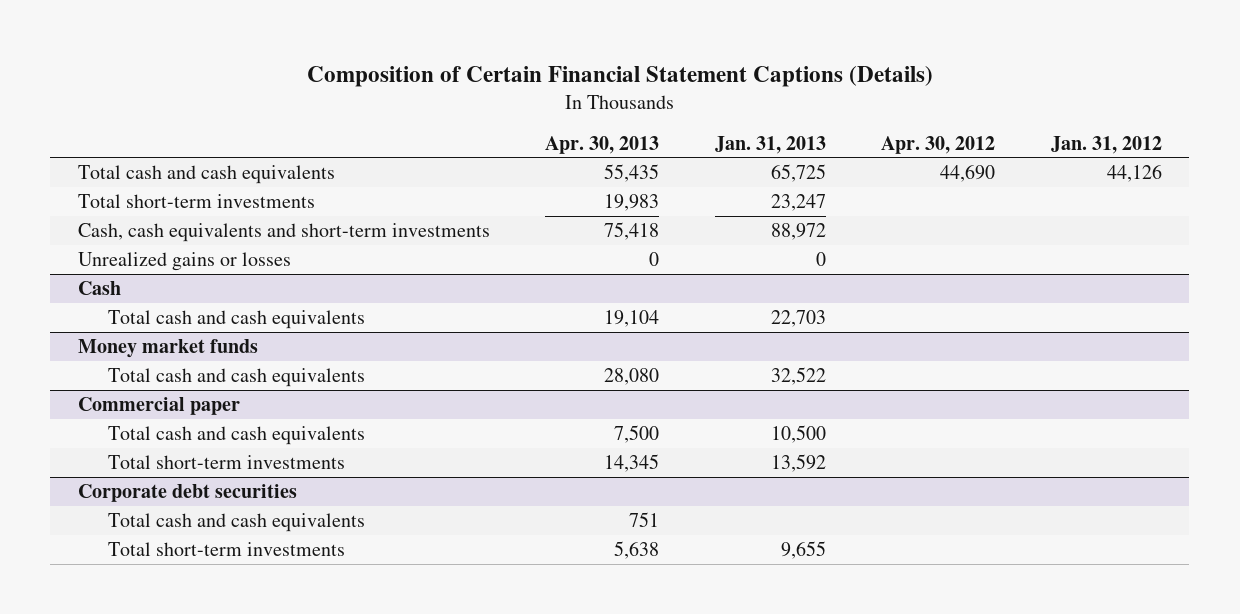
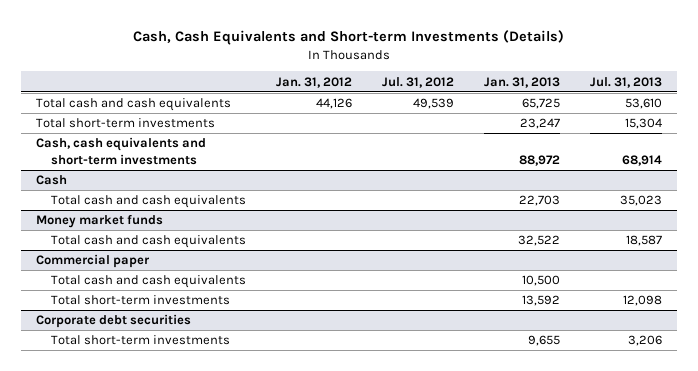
- Composition of Certain Financial Statement Captions (Details)
+ Cash, Cash Equivalents and Short-term Investments (Details)
- | Apr. 30, 2013 | Jan. 31, 2013 | Apr. 30, 2012 | Jan. 31, 2012
+ | Jan. 31, 2012 | Jul. 31, 2012 | Jan. 31, 2013 | Jul. 31, 2013
- Unrealized gains or losses | 0 | 0 | |
@ Corporate debt securities
- Total cash and cash equivalents | 751 | | |

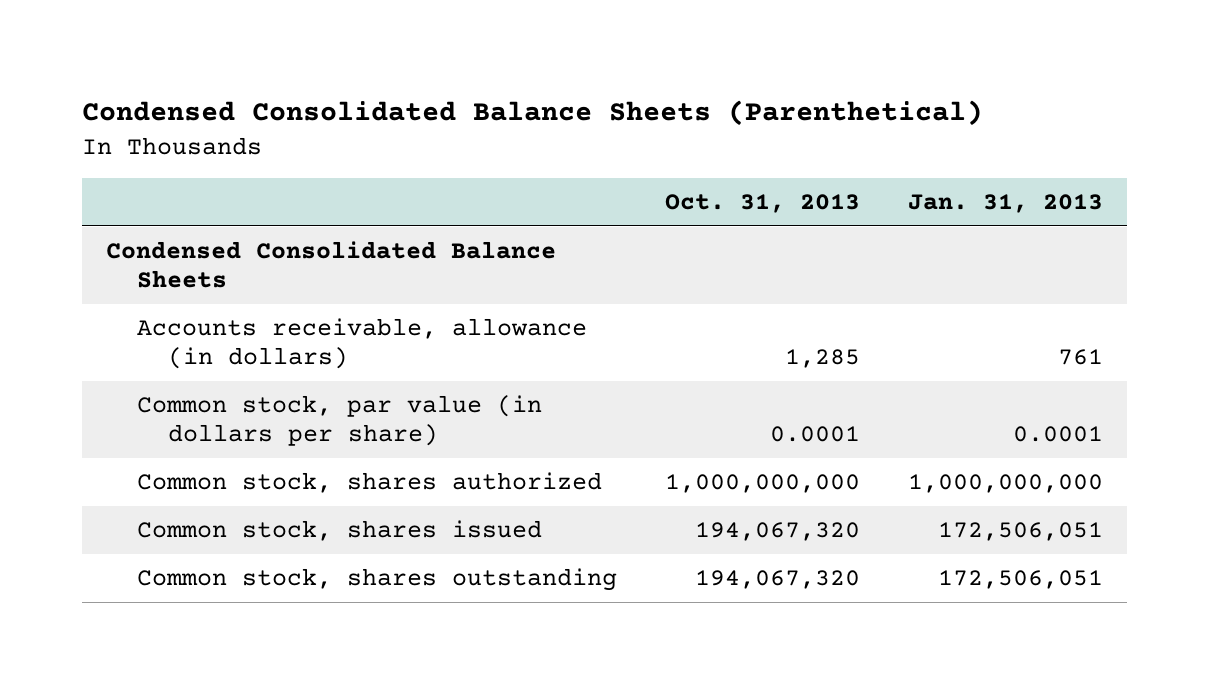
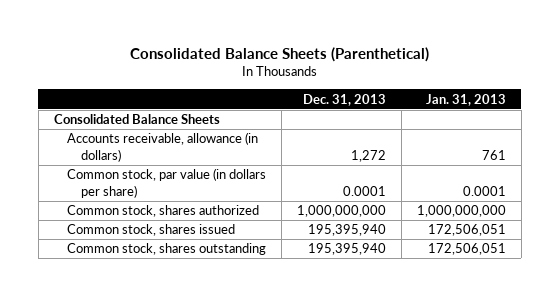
- Condensed Consolidated Balance Sheets (Parenthetical)
+ Consolidated Balance Sheets (Parenthetical)
- | Oct. 31, 2013 | Jan. 31, 2013
+ | Dec. 31, 2013 | Jan. 31, 2013
- Condensed Consolidated Balance Sheets
+ Consolidated Balance Sheets

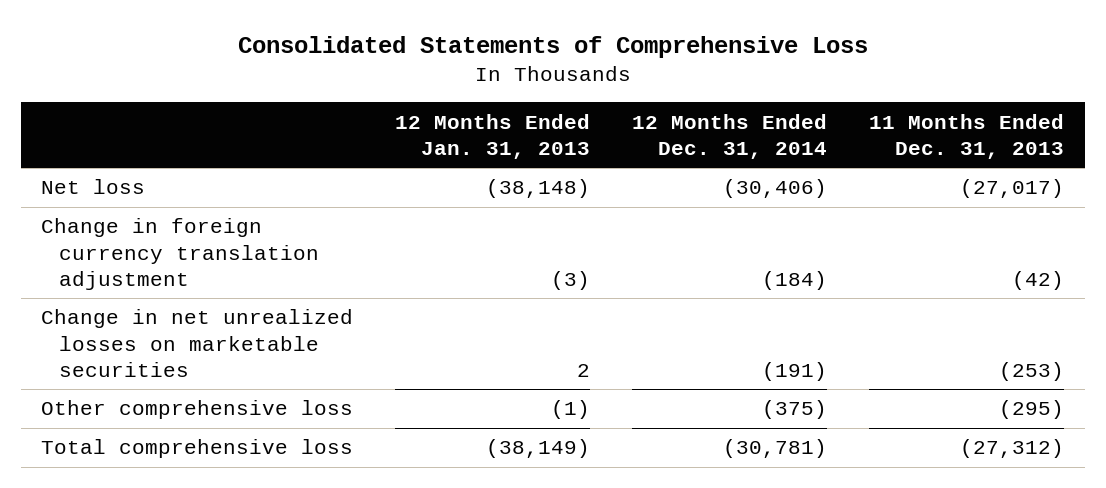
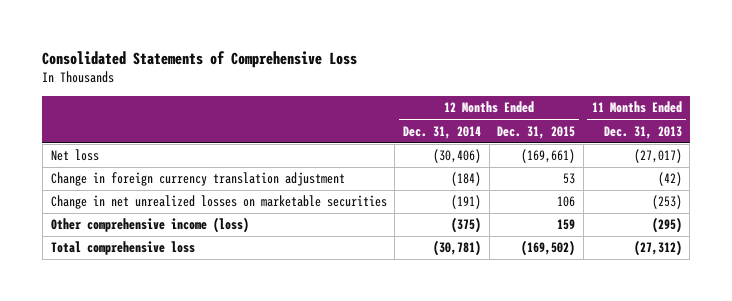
- | 12 Months Ended Jan. 31, 2013 | 12 Months Ended Dec. 31, 2014 | 11 Months Ended Dec. 31, 2013
+ | 12 Months Ended Dec. 31, 2014 | 12 Months Ended Dec. 31, 2015 | 11 Months Ended Dec. 31, 2013
- Other comprehensive loss | (1) | (375) | (295)
+ Other comprehensive income (loss) | (375) | 159 | (295)

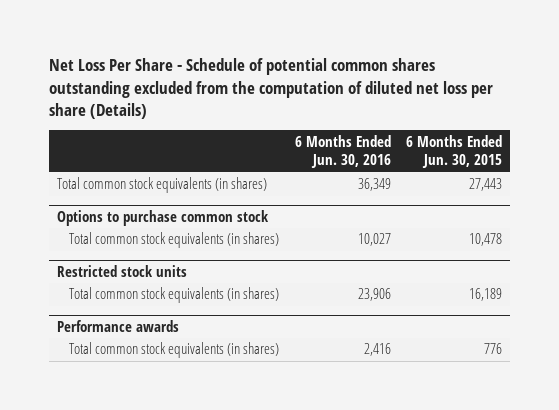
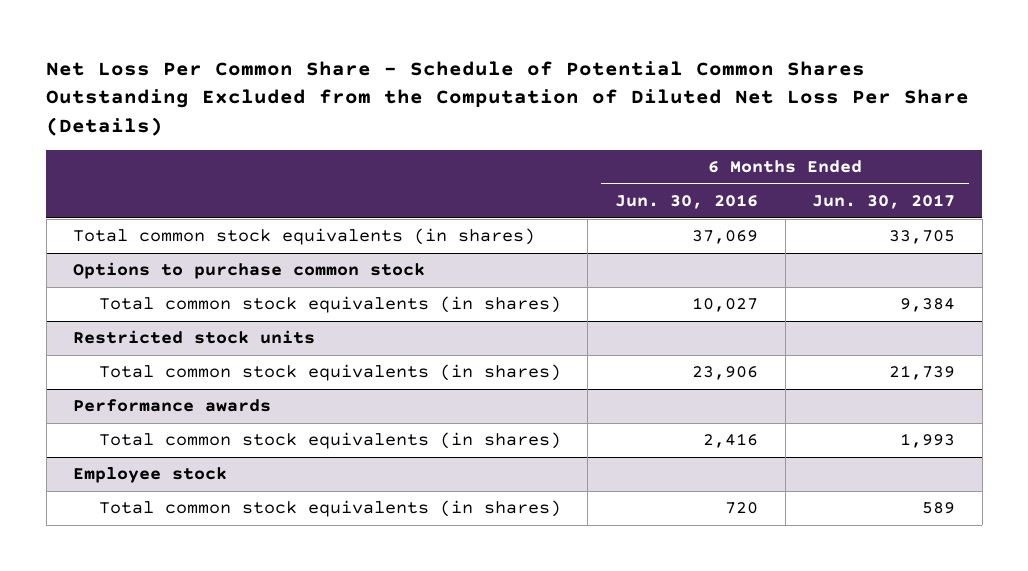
- Net Loss Per Share - Schedule of potential common shares outstanding excluded from the computation of diluted net loss per share (Details)
+ Net Loss Per Common Share - Schedule of Potential Common Shares Outstanding Excluded from the Computation of Diluted Net Loss Per Share (Details)
- | 6 Months Ended Jun. 30, 2016 | 6 Months Ended Jun. 30, 2015
+ | 6 Months Ended Jun. 30, 2016 | 6 Months Ended Jun. 30, 2017
- Total common stock equivalents (in shares) | 36,349 | 27,443
+ Total common stock equivalents (in shares) | 37,069 | 33,705
+ Employee stock
+ Total common stock equivalents (in shares) | 720 | 589

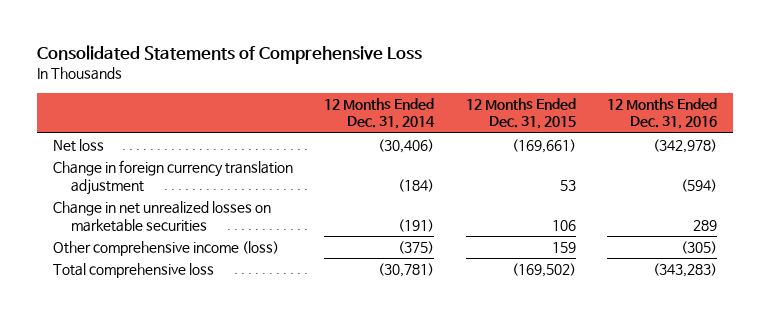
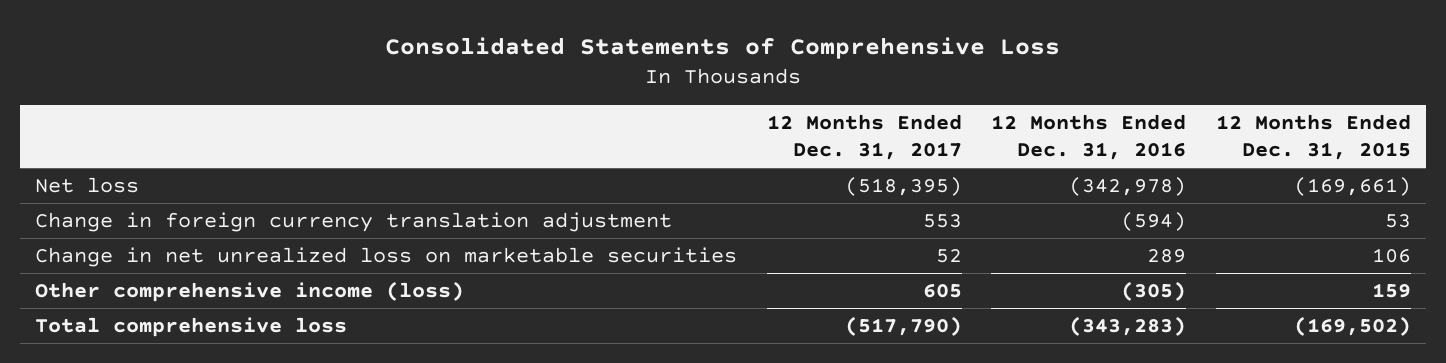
- | 12 Months Ended Dec. 31, 2014 | 12 Months Ended Dec. 31, 2015 | 12 Months Ended Dec. 31, 2016
+ | 12 Months Ended Dec. 31, 2017 | 12 Months Ended Dec. 31, 2016 | 12 Months Ended Dec. 31, 2015
- Change in net unrealized losses on marketable securities | (191) | 106 | 289
+ Change in net unrealized loss on marketable securities | 52 | 289 | 106

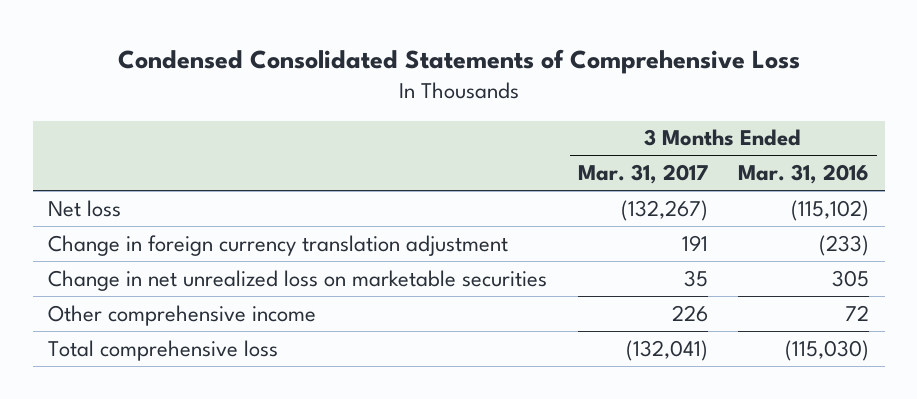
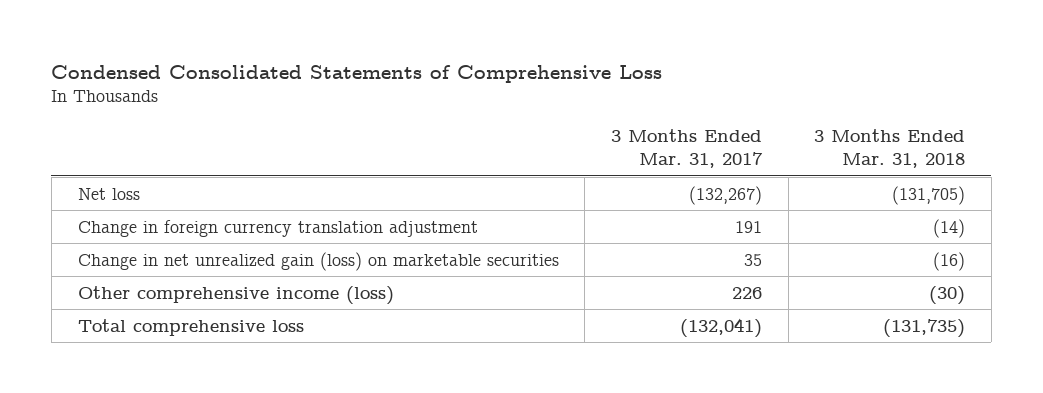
- | 3 Months Ended Mar. 31, 2017 | 3 Months Ended Mar. 31, 2016
+ | 3 Months Ended Mar. 31, 2017 | 3 Months Ended Mar. 31, 2018
- Change in net unrealized loss on marketable securities | 35 | 305
- Other comprehensive income | 226 | 72
+ Change in net unrealized gain (loss) on marketable securities | 35 | (16)
+ Other comprehensive income (loss) | 226 | (30)

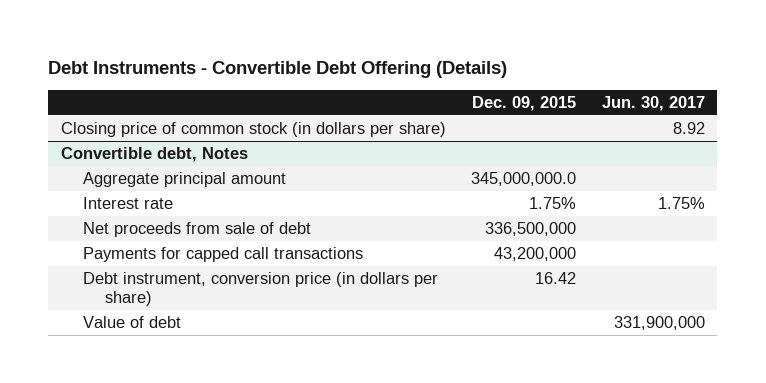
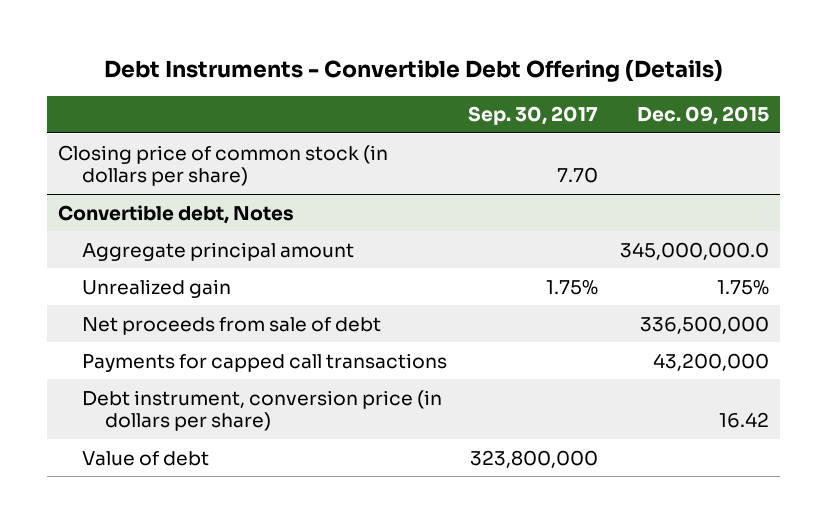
- | Dec. 09, 2015 | Jun. 30, 2017
+ | Sep. 30, 2017 | Dec. 09, 2015
@ Convertible debt, Notes
- Interest rate | 1.75% | 1.75%
+ Unrealized gain | 1.75% | 1.75%

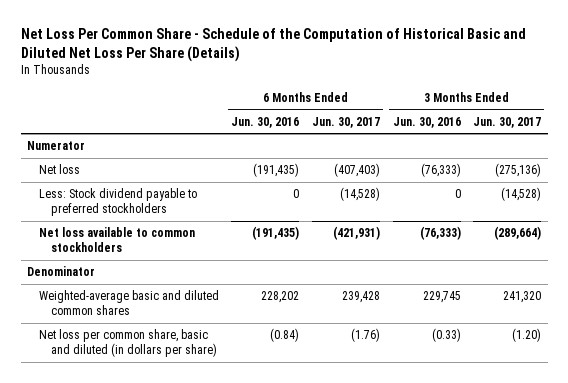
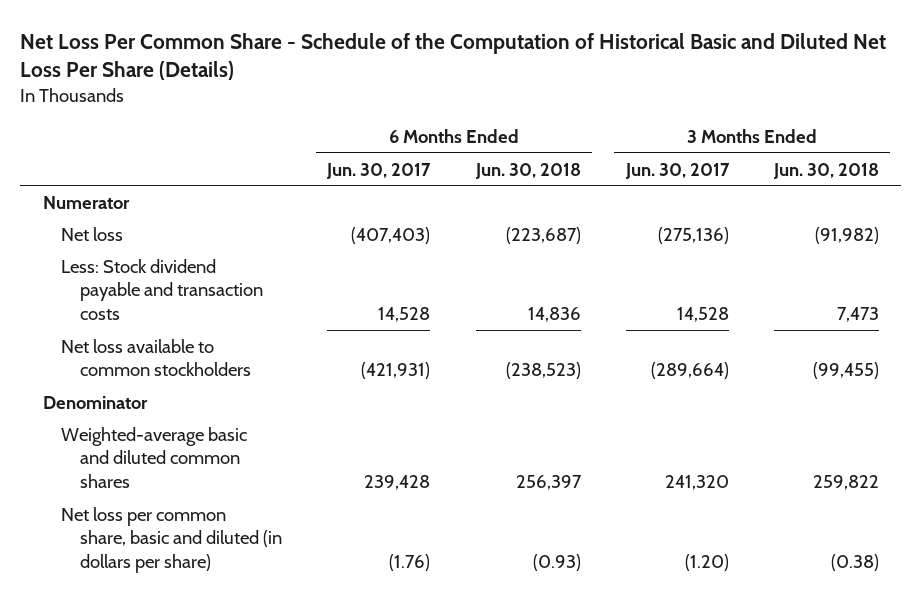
- | 6 Months Ended Jun. 30, 2016 | 6 Months Ended Jun. 30, 2017 | 3 Months Ended Jun. 30, 2016 | 3 Months Ended Jun. 30, 2017
+ | 6 Months Ended Jun. 30, 2017 | 6 Months Ended Jun. 30, 2018 | 3 Months Ended Jun. 30, 2017 | 3 Months Ended Jun. 30, 2018
- Less: Stock dividend payable to preferred stockholders | 0 | (14,528) | 0 | (14,528)
+ Less: Stock dividend payable and transaction costs | 14,528 | 14,836 | 14,528 | 7,473

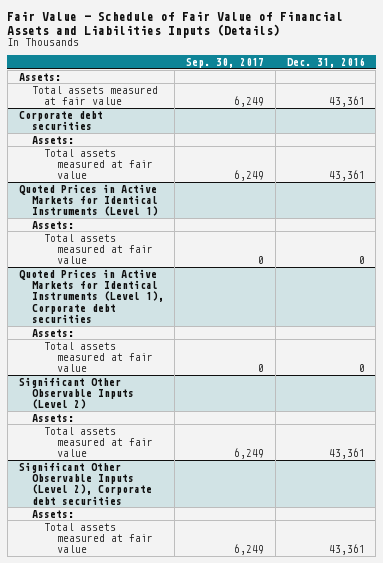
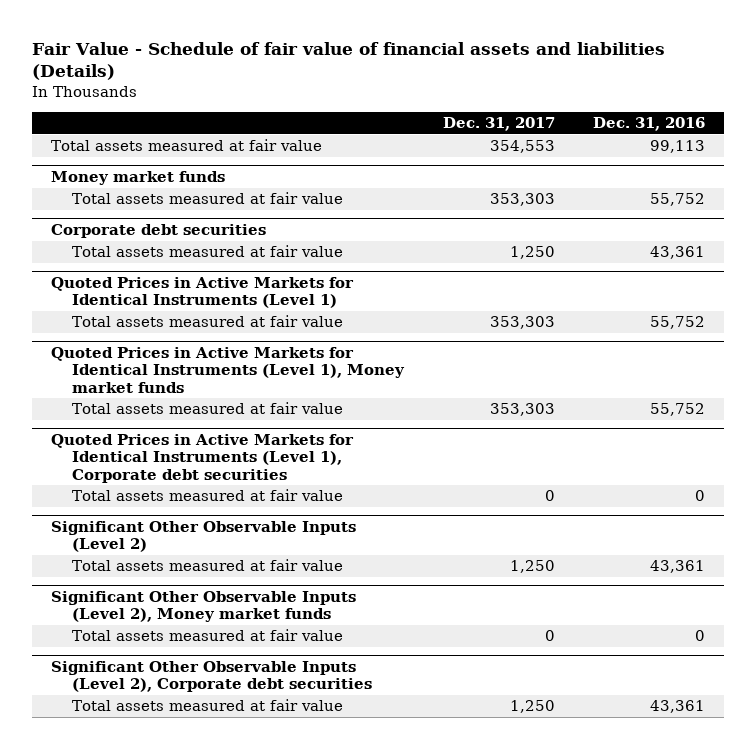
- Fair Value - Schedule of Fair Value of Financial Assets and Liabilities Inputs (Details)
+ Fair Value - Schedule of fair value of financial assets and liabilities (Details)
- | Sep. 30, 2017 | Dec. 31, 2016
+ | Dec. 31, 2017 | Dec. 31, 2016
- Assets:
- Total assets measured at fair value | 6,249 | 43,361
+ Total assets measured at fair value | 354,553 | 99,113
+ Money market funds
+ Total assets measured at fair value | 353,303 | 55,752
@ Corporate debt securities
- Assets:
@ Quoted Prices in Active Markets for Identical Instruments (Level 1)
- Assets:
- Total assets measured at fair value | 0 | 0
+ Total assets measured at fair value | 353,303 | 55,752
+ Quoted Prices in Active Markets for Identical Instruments (Level 1), Money market funds
+ Total assets measured at fair value | 353,303 | 55,752
@ Quoted Prices in Active Markets for Identical Instruments (Level 1), Corporate debt securities
- Assets:
@ Significant Other Observable Inputs (Level 2)
- Assets:
+ Significant Other Observable Inputs (Level 2), Money market funds
+ Total assets measured at fair value | 0 | 0
@ Significant Other Observable Inputs (Level 2), Corporate debt securities
- Assets:

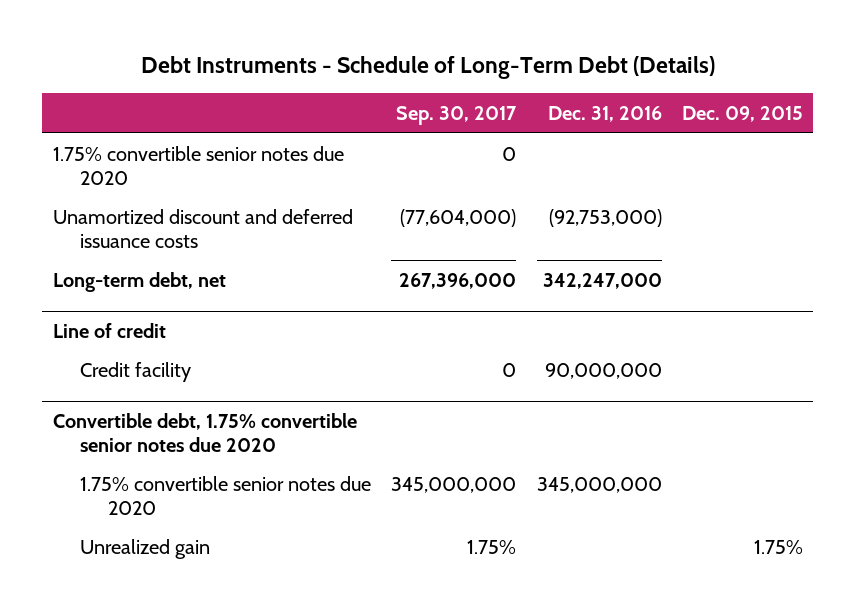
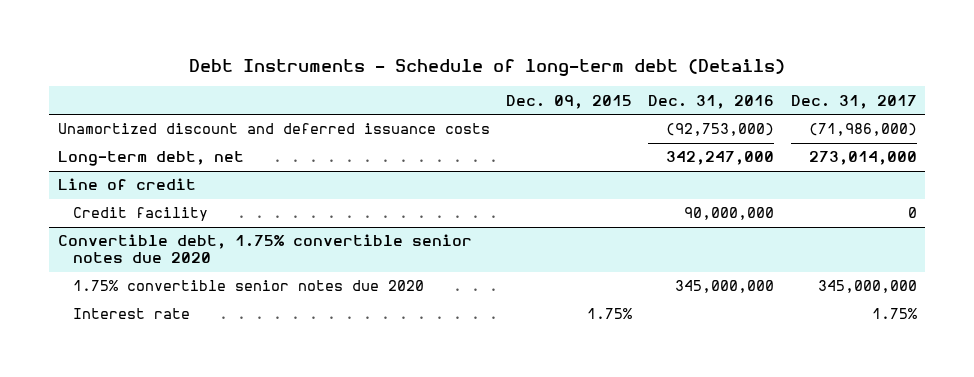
- Debt Instruments - Schedule of Long-Term Debt (Details)
+ Debt Instruments - Schedule of long-term debt (Details)
- | Sep. 30, 2017 | Dec. 31, 2016 | Dec. 09, 2015
+ | Dec. 09, 2015 | Dec. 31, 2016 | Dec. 31, 2017
- 1.75% convertible senior notes due 2020 | 0 | |
@ Convertible debt, 1.75% convertible senior notes due 2020
- Unrealized gain | 1.75% | | 1.75%
+ Interest rate | 1.75% | | 1.75%

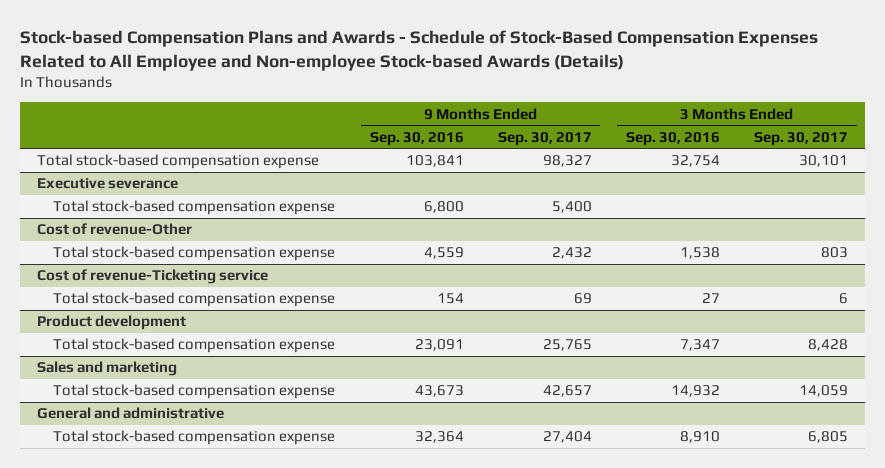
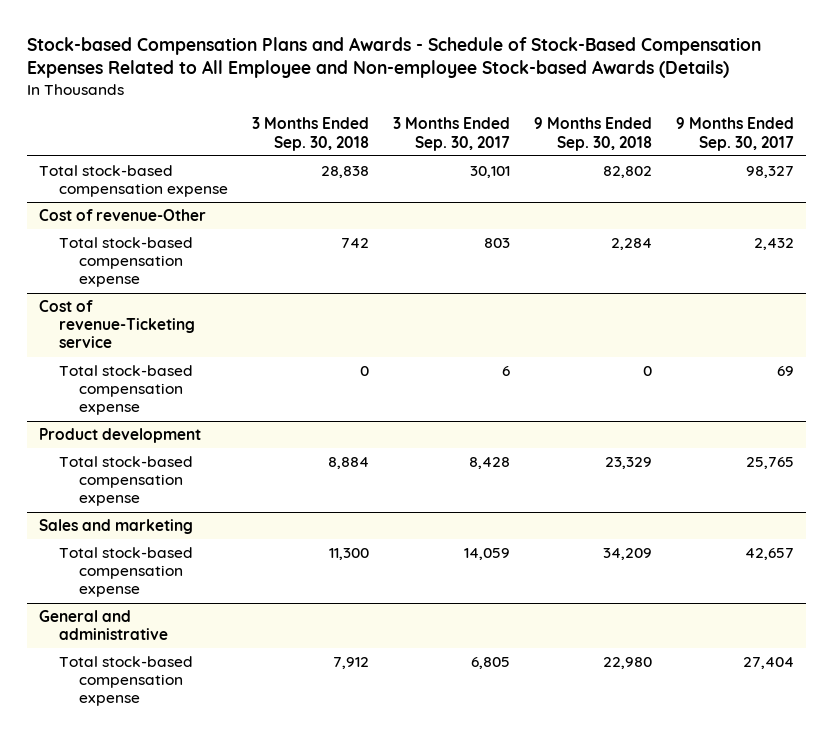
- | 9 Months Ended Sep. 30, 2016 | 9 Months Ended Sep. 30, 2017 | 3 Months Ended Sep. 30, 2016 | 3 Months Ended Sep. 30, 2017
+ | 3 Months Ended Sep. 30, 2018 | 3 Months Ended Sep. 30, 2017 | 9 Months Ended Sep. 30, 2018 | 9 Months Ended Sep. 30, 2017
- Executive severance
- Total stock-based compensation expense | 6,800 | 5,400 | |

